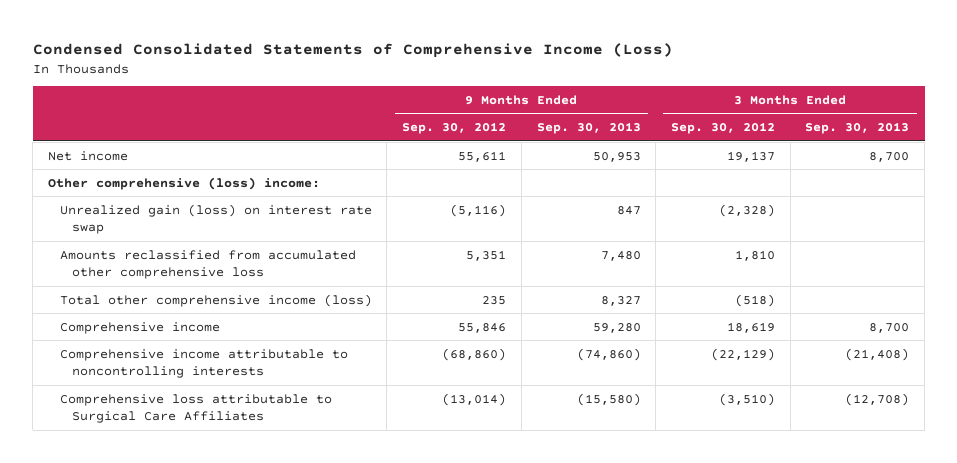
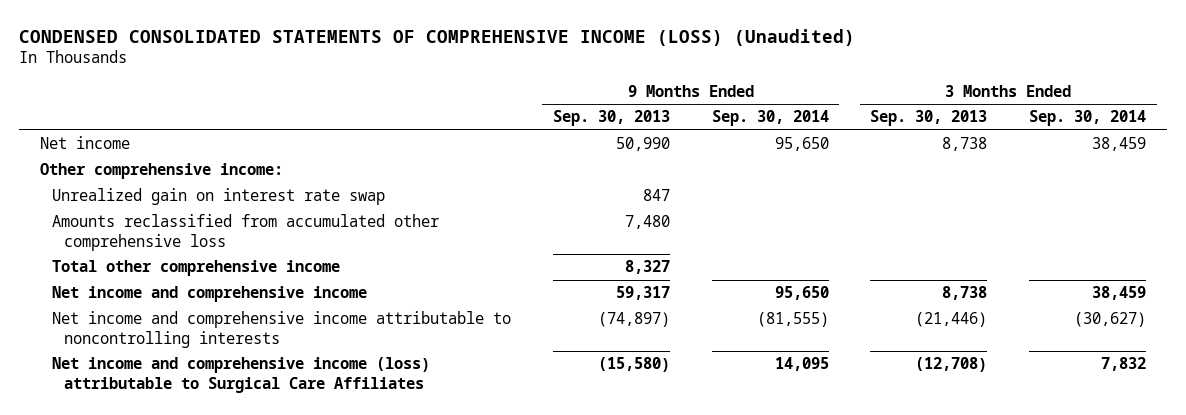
- Condensed Consolidated Statements of Comprehensive Income (Loss)
+ CONDENSED CONSOLIDATED STATEMENTS OF COMPREHENSIVE INCOME (LOSS) (Unaudited)
- | 9 Months Ended Sep. 30, 2012 | 9 Months Ended Sep. 30, 2013 | 3 Months Ended Sep. 30, 2012 | 3 Months Ended Sep. 30, 2013
+ | 9 Months Ended Sep. 30, 2013 | 9 Months Ended Sep. 30, 2014 | 3 Months Ended Sep. 30, 2013 | 3 Months Ended Sep. 30, 2014
- Net income | 55,611 | 50,953 | 19,137 | 8,700
- Other comprehensive (loss) income:
- Unrealized gain (loss) on interest rate swap | (5,116) | 847 | (2,328) |
+ Net income | 50,990 | 95,650 | 8,738 | 38,459
+ Other comprehensive income:
+ Unrealized gain on interest rate swap | 847 | | |
- Total other comprehensive income (loss) | 235 | 8,327 | (518) |
- Comprehensive income | 55,846 | 59,280 | 18,619 | 8,700
- Comprehensive income attributable to noncontrolling interests | (68,860) | (74,860) | (22,129) | (21,408)
- Comprehensive loss attributable to Surgical Care Affiliates | (13,014) | (15,580) | (3,510) | (12,708)
+ Total other comprehensive income | 8,327 | | |
+ Net income and comprehensive income | 59,317 | 95,650 | 8,738 | 38,459
+ Net income and comprehensive income attributable to noncontrolling interests | (74,897) | (81,555) | (21,446) | (30,627)
+ Net income and comprehensive income (loss) attributable to Surgical Care Affiliates | (15,580) | 14,095 | (12,708) | 7,832

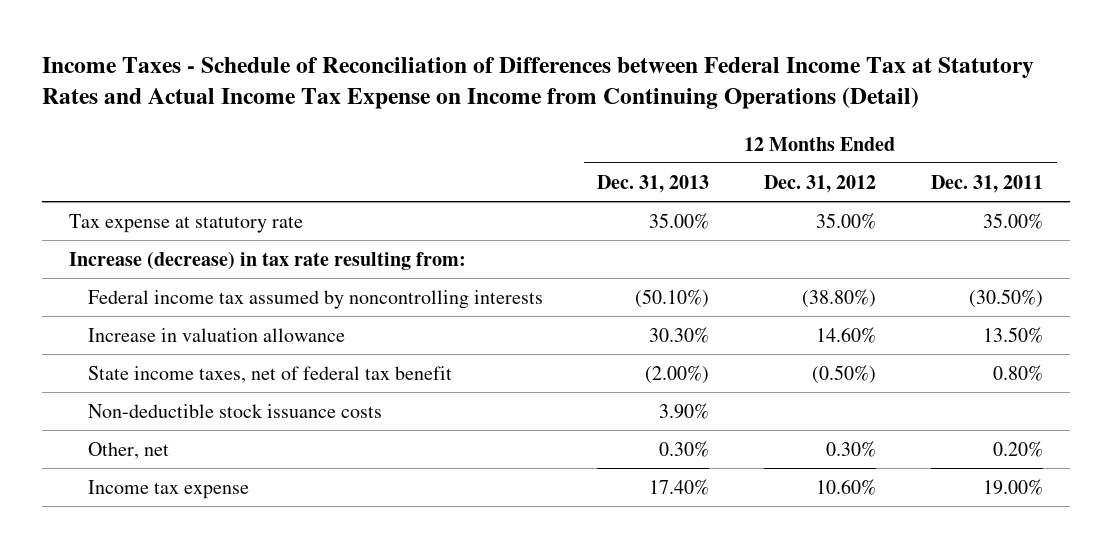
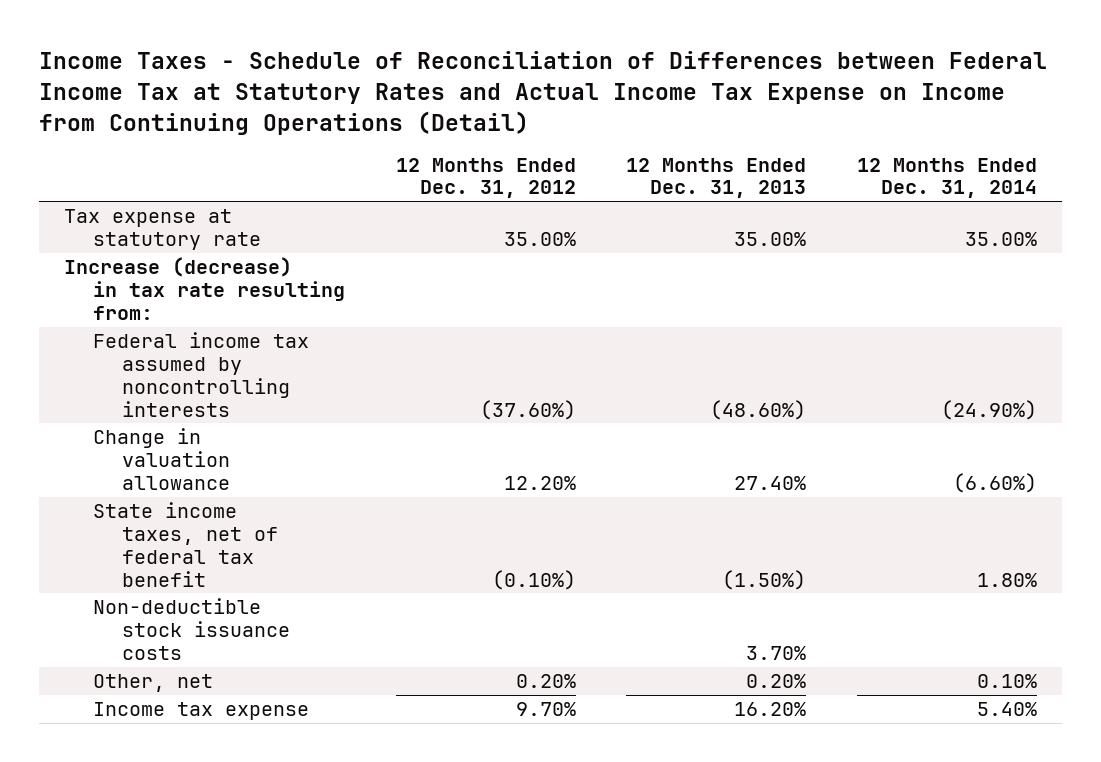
- | 12 Months Ended Dec. 31, 2013 | 12 Months Ended Dec. 31, 2012 | 12 Months Ended Dec. 31, 2011
+ | 12 Months Ended Dec. 31, 2012 | 12 Months Ended Dec. 31, 2013 | 12 Months Ended Dec. 31, 2014
- Federal income tax assumed by noncontrolling interests | (50.10%) | (38.80%) | (30.50%)
- Increase in valuation allowance | 30.30% | 14.60% | 13.50%
- State income taxes, net of federal tax benefit | (2.00%) | (0.50%) | 0.80%
- Non-deductible stock issuance costs | 3.90% | |
- Other, net | 0.30% | 0.30% | 0.20%
- Income tax expense | 17.40% | 10.60% | 19.00%
+ Federal income tax assumed by noncontrolling interests | (37.60%) | (48.60%) | (24.90%)
+ Change in valuation allowance | 12.20% | 27.40% | (6.60%)
+ State income taxes, net of federal tax benefit | (0.10%) | (1.50%) | 1.80%
+ Non-deductible stock issuance costs | | 3.70% |
+ Other, net | 0.20% | 0.20% | 0.10%
+ Income tax expense | 9.70% | 16.20% | 5.40%

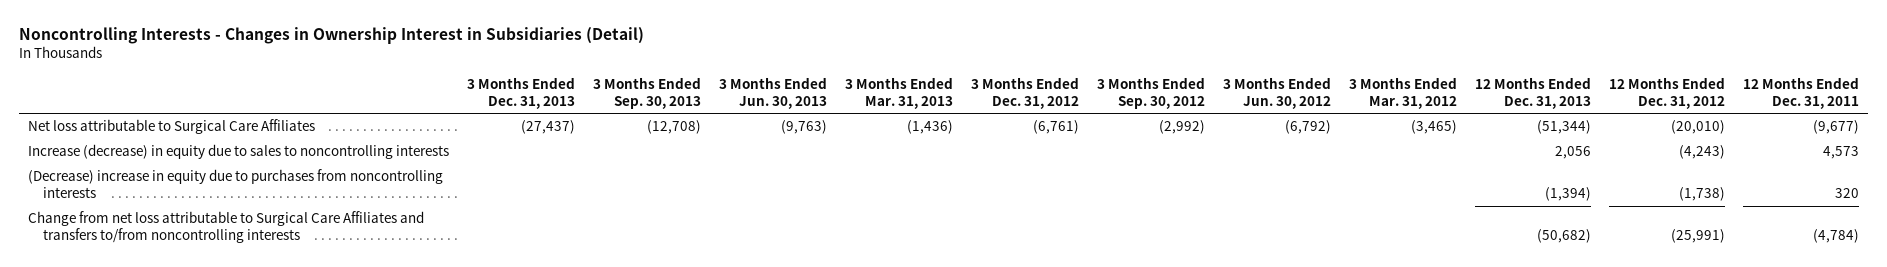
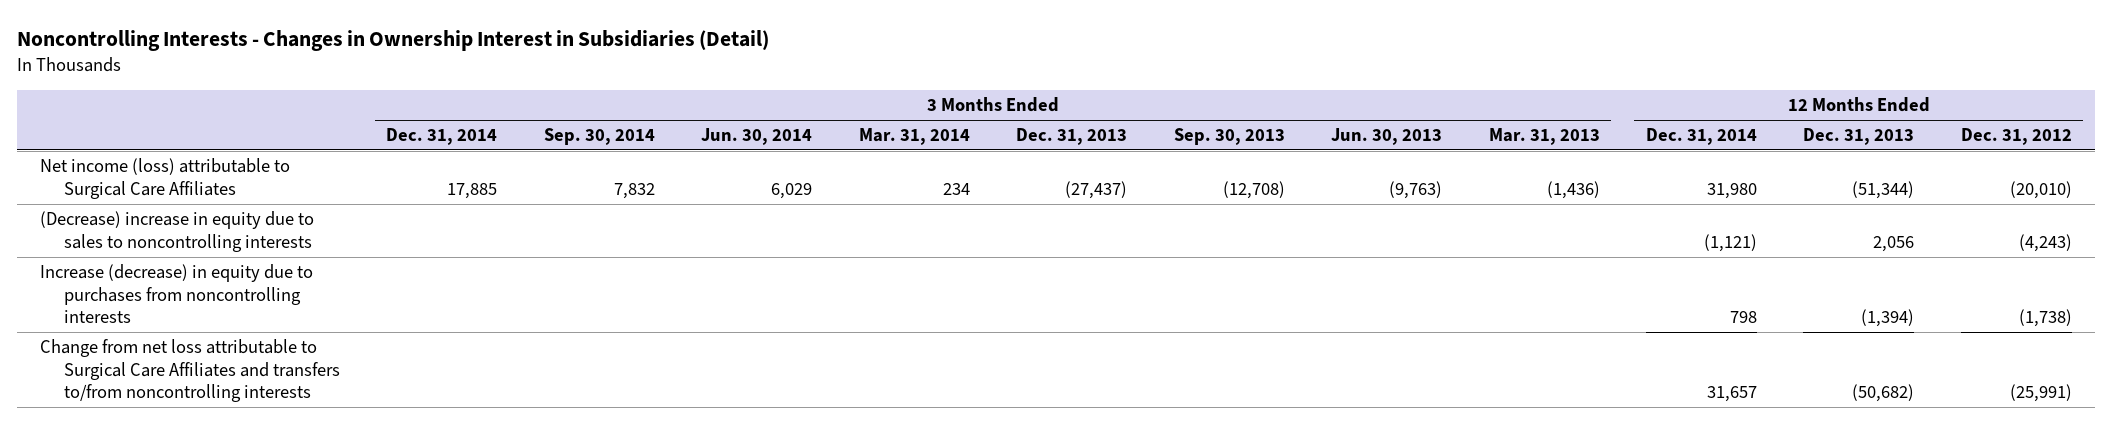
- | 3 Months Ended Dec. 31, 2013 | 3 Months Ended Sep. 30, 2013 | 3 Months Ended Jun. 30, 2013 | 3 Months Ended Mar. 31, 2013 | 3 Months Ended Dec. 31, 2012 | 3 Months Ended Sep. 30, 2012 | 3 Months Ended Jun. 30, 2012 | 3 Months Ended Mar. 31, 2012 | 12 Months Ended Dec. 31, 2013 | 12 Months Ended Dec. 31, 2012 | 12 Months Ended Dec. 31, 2011
+ | 3 Months Ended Dec. 31, 2014 | 3 Months Ended Sep. 30, 2014 | 3 Months Ended Jun. 30, 2014 | 3 Months Ended Mar. 31, 2014 | 3 Months Ended Dec. 31, 2013 | 3 Months Ended Sep. 30, 2013 | 3 Months Ended Jun. 30, 2013 | 3 Months Ended Mar. 31, 2013 | 12 Months Ended Dec. 31, 2014 | 12 Months Ended Dec. 31, 2013 | 12 Months Ended Dec. 31, 2012
- Net loss attributable to Surgical Care Affiliates | (27,437) | (12,708) | (9,763) | (1,436) | (6,761) | (2,992) | (6,792) | (3,465) | (51,344) | (20,010) | (9,677)
- Increase (decrease) in equity due to sales to noncontrolling interests | | | | | | | | | 2,056 | (4,243) | 4,573
- (Decrease) increase in equity due to purchases from noncontrolling interests | | | | | | | | | (1,394) | (1,738) | 320
+ Net income (loss) attributable to Surgical Care Affiliates | 17,885 | 7,832 | 6,029 | 234 | (27,437) | (12,708) | (9,763) | (1,436) | 31,980 | (51,344) | (20,010)
+ (Decrease) increase in equity due to sales to noncontrolling interests | | | | | | | | | (1,121) | 2,056 | (4,243)
+ Increase (decrease) in equity due to purchases from noncontrolling interests | | | | | | | | | 798 | (1,394) | (1,738)

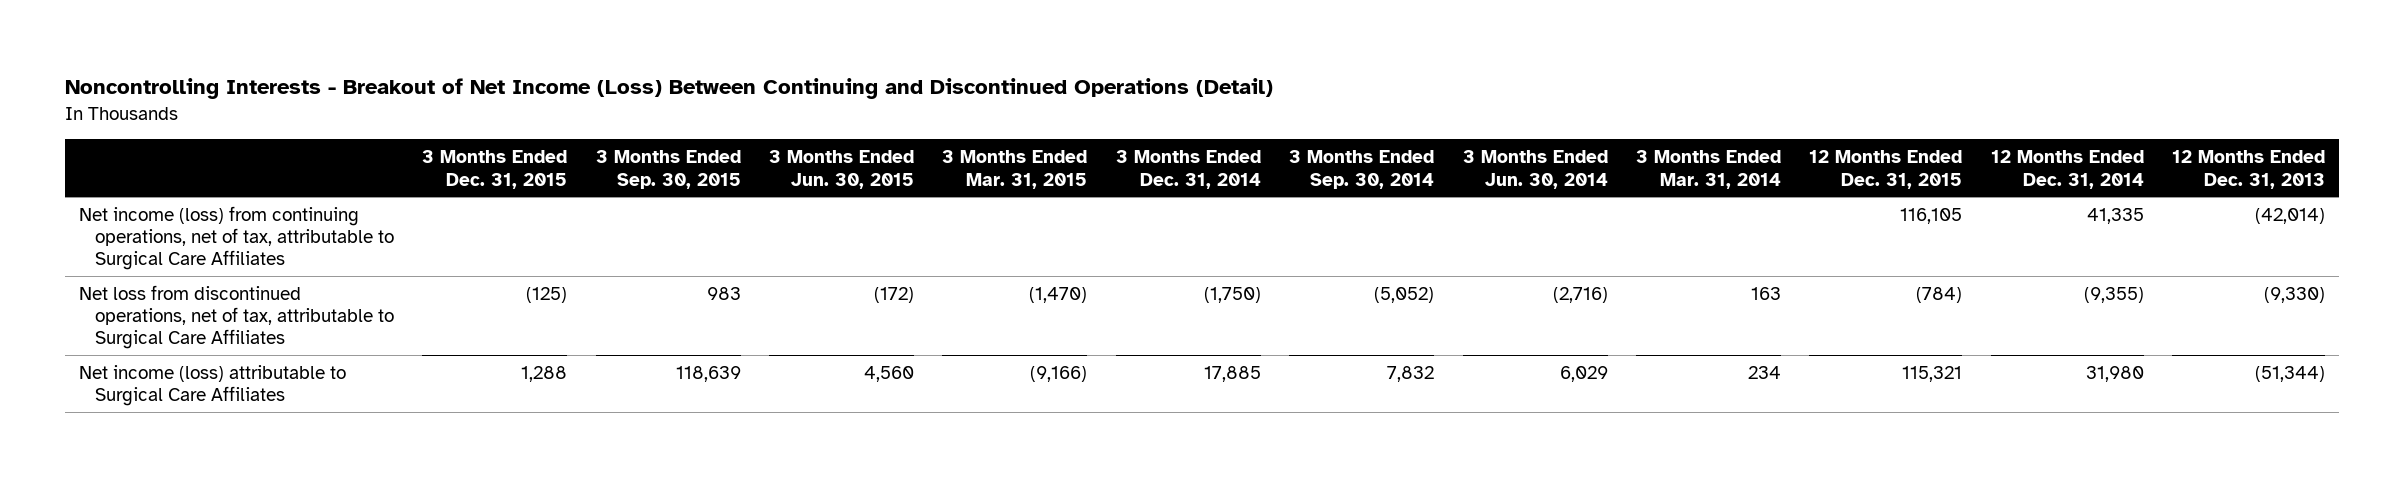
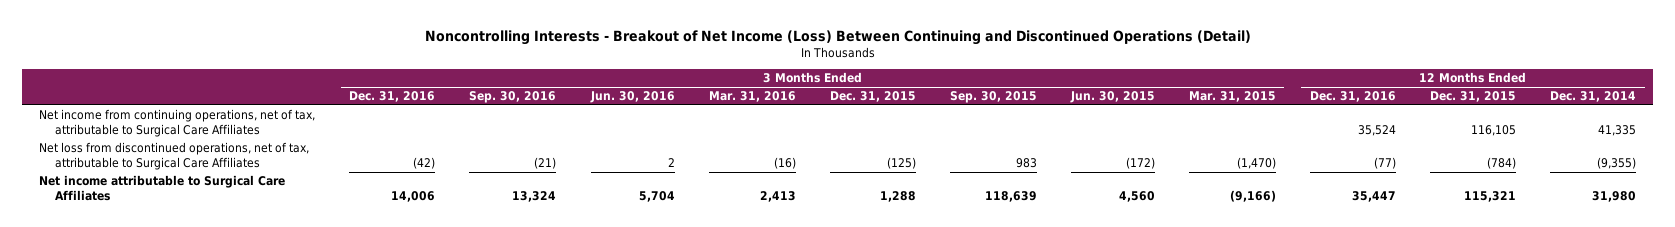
- | 3 Months Ended Dec. 31, 2015 | 3 Months Ended Sep. 30, 2015 | 3 Months Ended Jun. 30, 2015 | 3 Months Ended Mar. 31, 2015 | 3 Months Ended Dec. 31, 2014 | 3 Months Ended Sep. 30, 2014 | 3 Months Ended Jun. 30, 2014 | 3 Months Ended Mar. 31, 2014 | 12 Months Ended Dec. 31, 2015 | 12 Months Ended Dec. 31, 2014 | 12 Months Ended Dec. 31, 2013
+ | 3 Months Ended Dec. 31, 2016 | 3 Months Ended Sep. 30, 2016 | 3 Months Ended Jun. 30, 2016 | 3 Months Ended Mar. 31, 2016 | 3 Months Ended Dec. 31, 2015 | 3 Months Ended Sep. 30, 2015 | 3 Months Ended Jun. 30, 2015 | 3 Months Ended Mar. 31, 2015 | 12 Months Ended Dec. 31, 2016 | 12 Months Ended Dec. 31, 2015 | 12 Months Ended Dec. 31, 2014
- Net income (loss) from continuing operations, net of tax, attributable to Surgical Care Affiliates | | | | | | | | | 116,105 | 41,335 | (42,014)
+ Net income from continuing operations, net of tax, attributable to Surgical Care Affiliates | | | | | | | | | 35,524 | 116,105 | 41,335
- Net income (loss) attributable to Surgical Care Affiliates | 1,288 | 118,639 | 4,560 | (9,166) | 17,885 | 7,832 | 6,029 | 234 | 115,321 | 31,980 | (51,344)
+ Net income attributable to Surgical Care Affiliates | 14,006 | 13,324 | 5,704 | 2,413 | 1,288 | 118,639 | 4,560 | (9,166) | 35,447 | 115,321 | 31,980

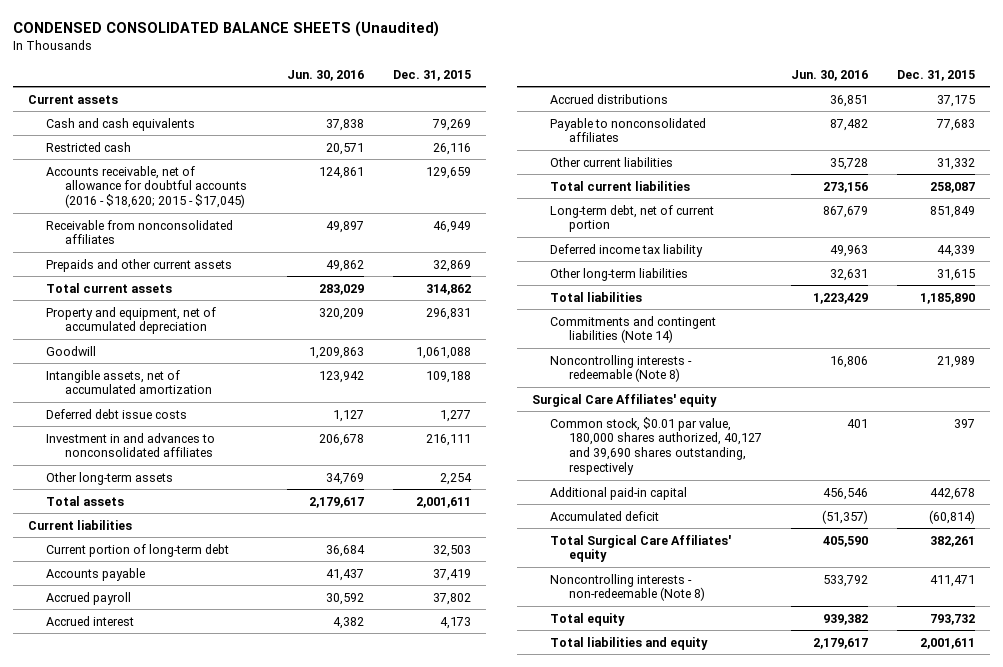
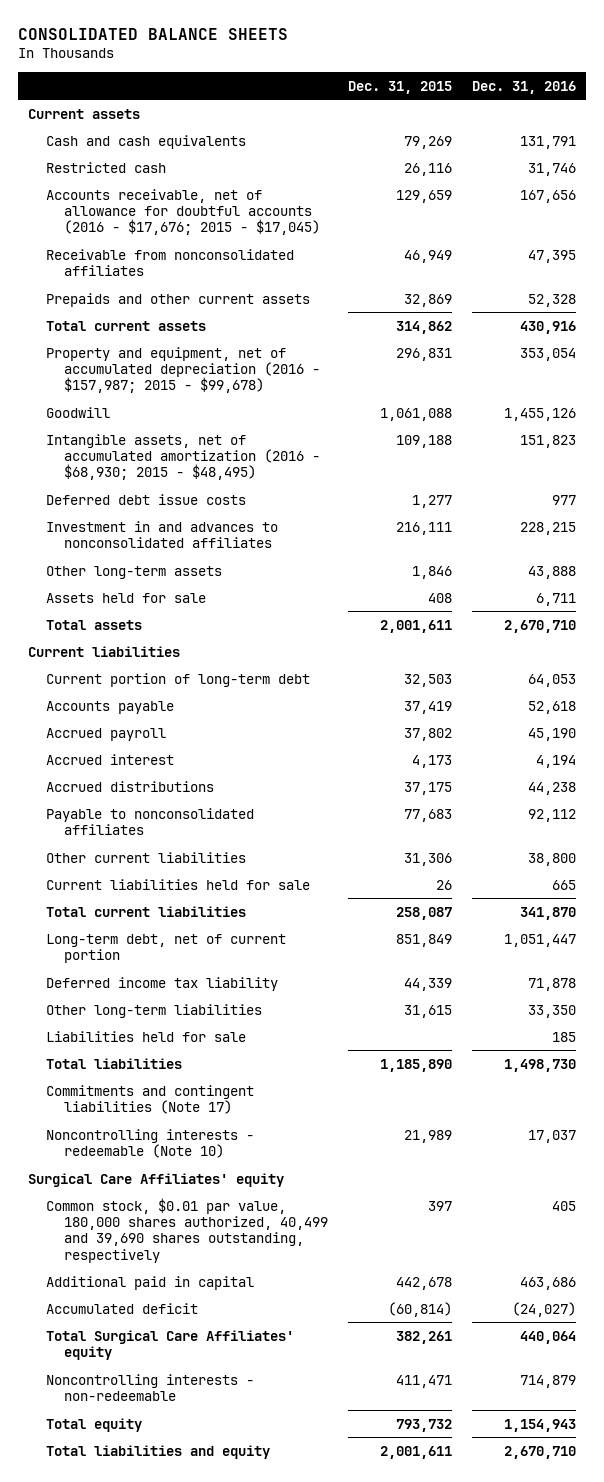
- CONDENSED CONSOLIDATED BALANCE SHEETS (Unaudited)
+ CONSOLIDATED BALANCE SHEETS
- | Jun. 30, 2016 | Dec. 31, 2015
+ | Dec. 31, 2015 | Dec. 31, 2016
- Accounts receivable, net of allowance for doubtful accounts (2016 - $18,620; 2015 - $17,045) | 124,861 | 129,659
+ Accounts receivable, net of allowance for doubtful accounts (2016 - $17,676; 2015 - $17,045) | 129,659 | 167,656
- Property and equipment, net of accumulated depreciation | 320,209 | 296,831
+ Property and equipment, net of accumulated depreciation (2016 - $157,987; 2015 - $99,678) | 296,831 | 353,054
- Intangible assets, net of accumulated amortization | 123,942 | 109,188
+ Intangible assets, net of accumulated amortization (2016 - $68,930; 2015 - $48,495) | 109,188 | 151,823
- Other long-term assets | 34,769 | 2,254
+ Other long-term assets | 1,846 | 43,888
+ Assets held for sale | 408 | 6,711
- Other current liabilities | 35,728 | 31,332
+ Other current liabilities | 31,306 | 38,800
+ Current liabilities held for sale | 26 | 665
+ Liabilities held for sale | | 185
- Commitments and contingent liabilities (Note 14)
- Noncontrolling interests - redeemable (Note 8) | 16,806 | 21,989
+ Commitments and contingent liabilities (Note 17)
+ Noncontrolling interests - redeemable (Note 10) | 21,989 | 17,037
- Common stock, $0.01 par value, 180,000 shares authorized, 40,127 and 39,690 shares outstanding, respectively | 401 | 397
- Additional paid-in capital | 456,546 | 442,678
+ Common stock, $0.01 par value, 180,000 shares authorized, 40,499 and 39,690 shares outstanding, respectively | 397 | 405
+ Additional paid in capital | 442,678 | 463,686
- Noncontrolling interests - non-redeemable (Note 8) | 533,792 | 411,471
+ Noncontrolling interests - non-redeemable | 411,471 | 714,879

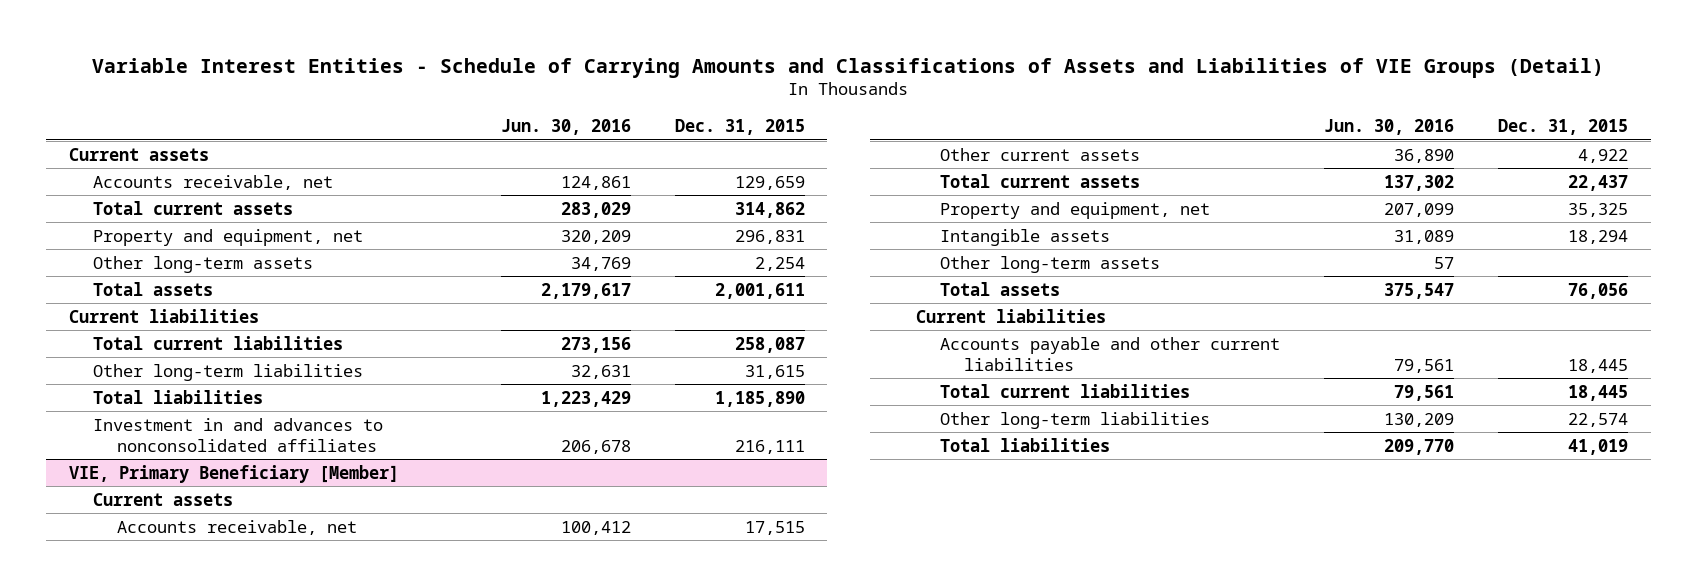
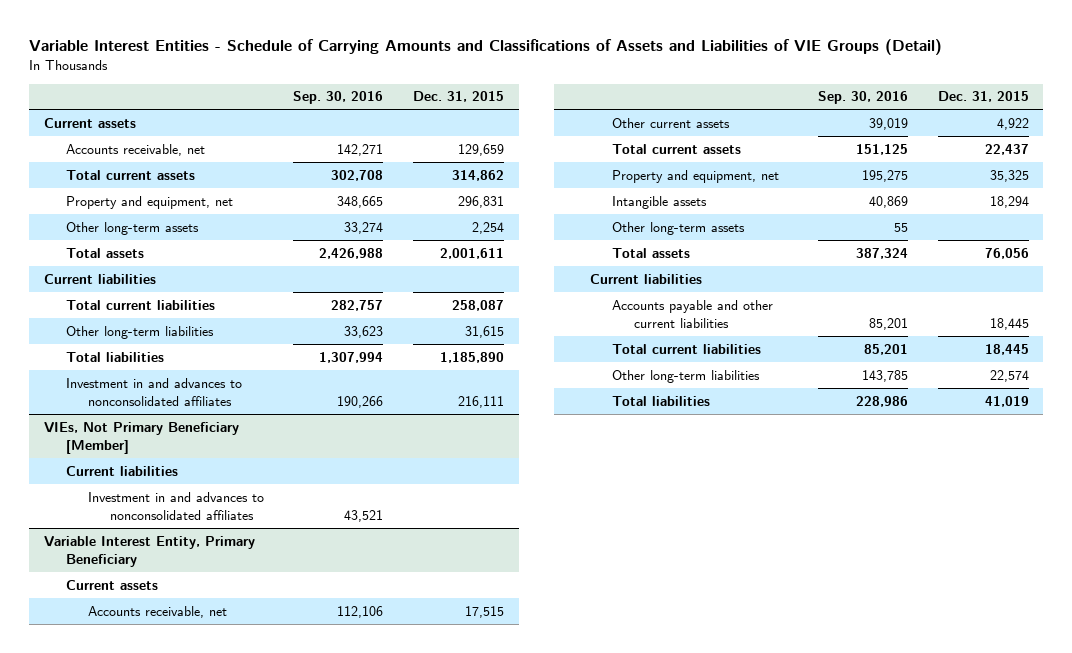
- | Jun. 30, 2016 | Dec. 31, 2015
+ | Sep. 30, 2016 | Dec. 31, 2015
- VIE, Primary Beneficiary [Member]
+ VIEs, Not Primary Beneficiary [Member]
+ Current liabilities
+ Investment in and advances to nonconsolidated affiliates | 43,521 |
+ Variable Interest Entity, Primary Beneficiary

